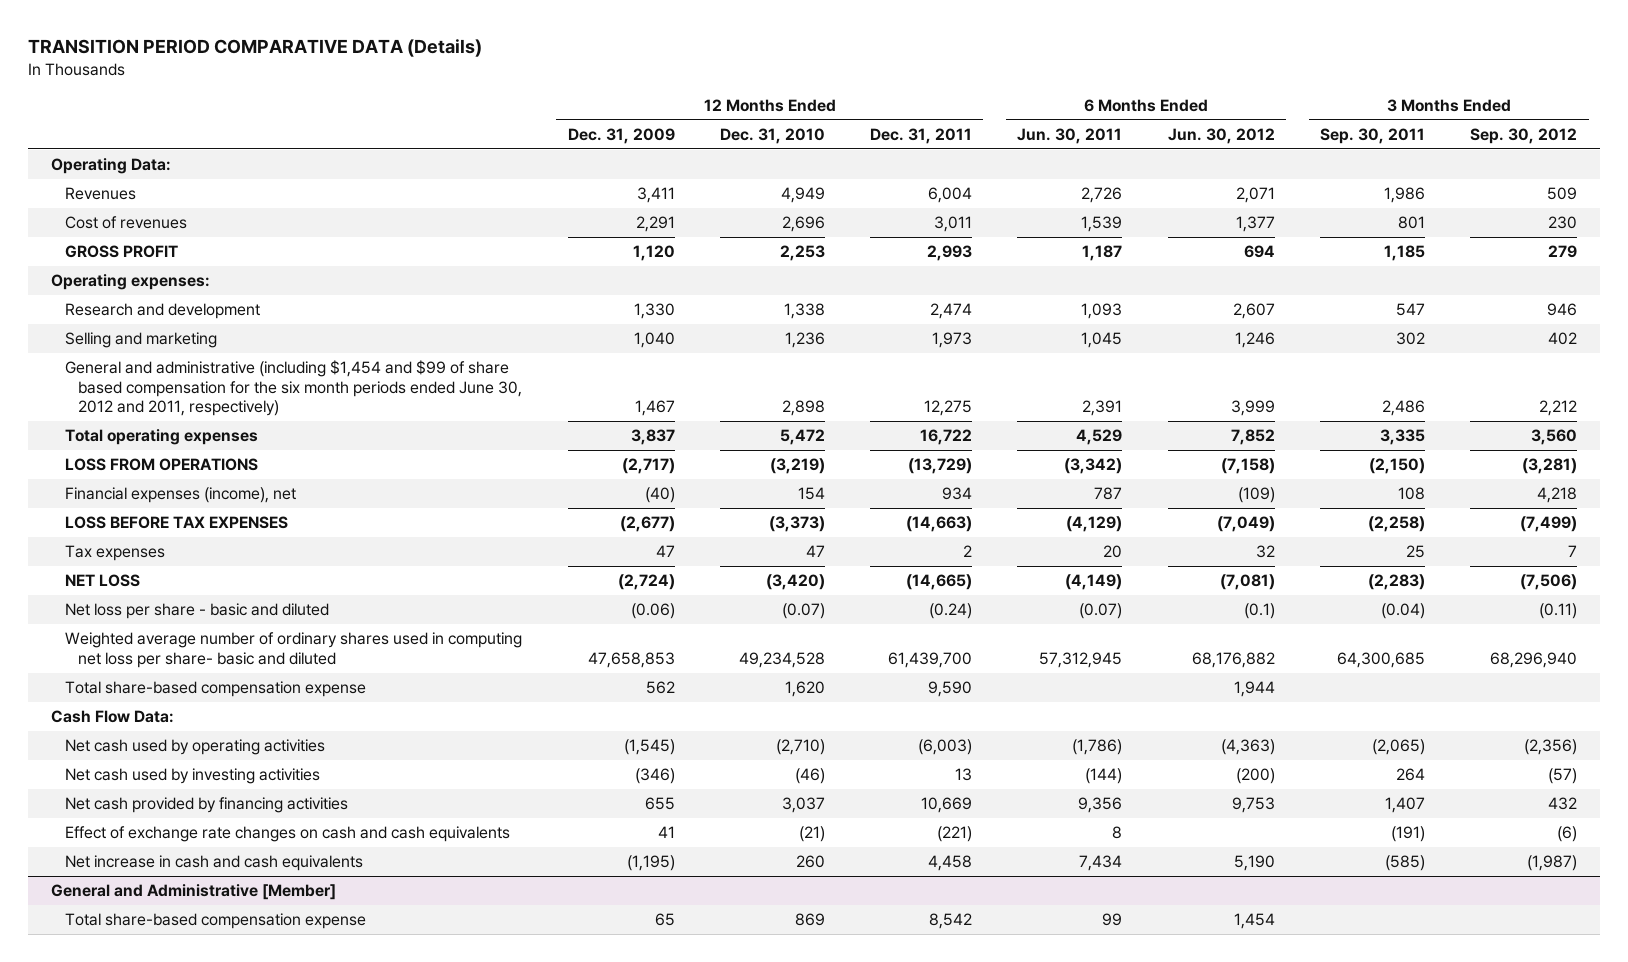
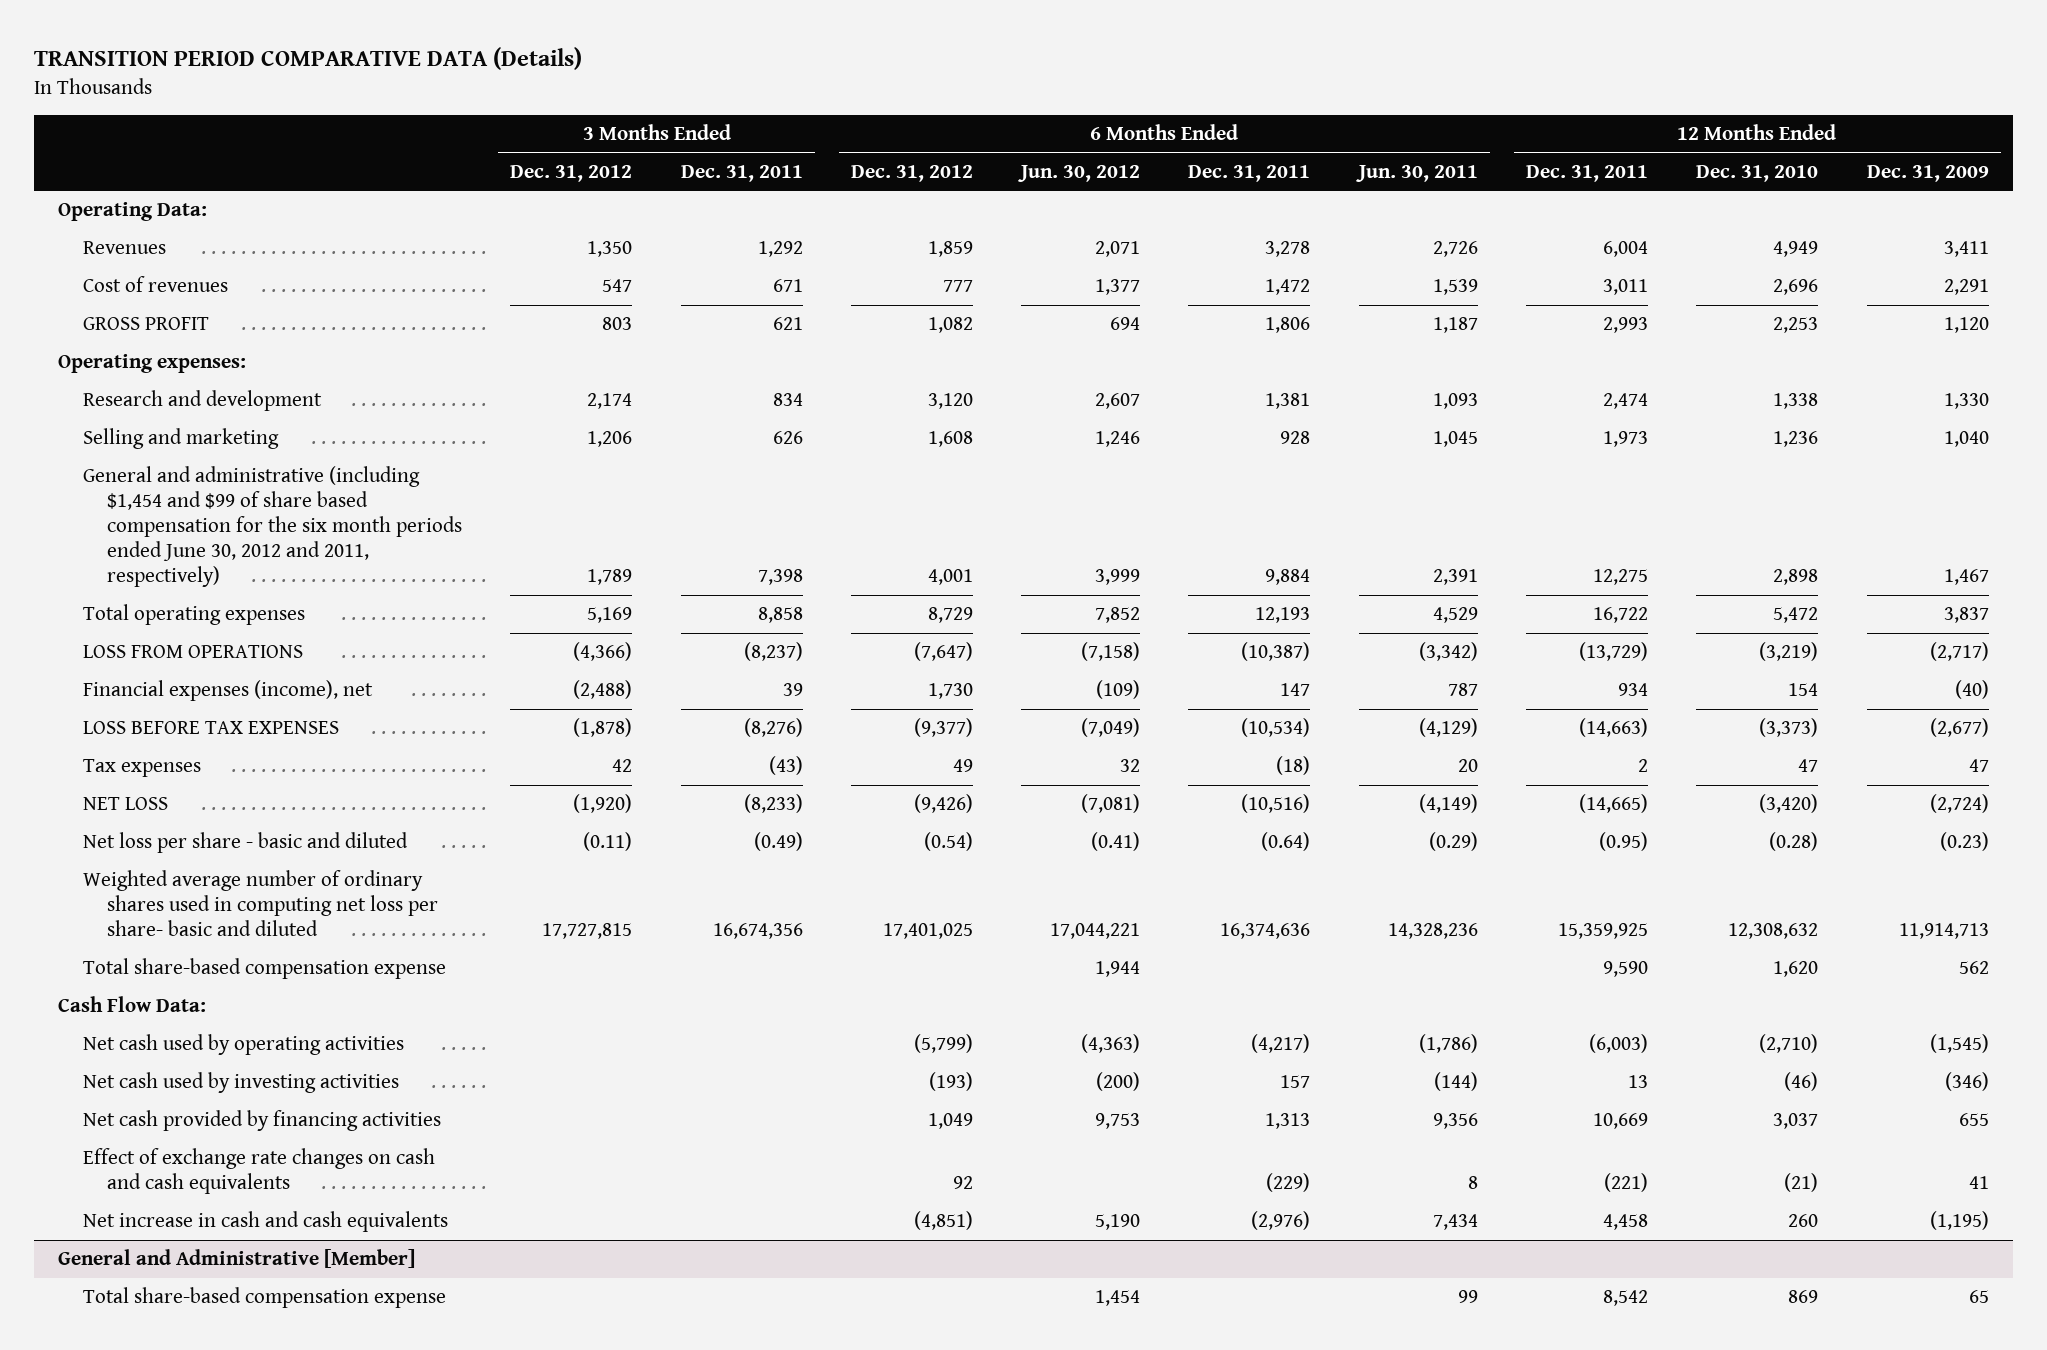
- | 12 Months Ended Dec. 31, 2009 | 12 Months Ended Dec. 31, 2010 | 12 Months Ended Dec. 31, 2011 | 6 Months Ended Jun. 30, 2011 | 6 Months Ended Jun. 30, 2012 | 3 Months Ended Sep. 30, 2011 | 3 Months Ended Sep. 30, 2012
+ | 3 Months Ended Dec. 31, 2012 | 3 Months Ended Dec. 31, 2011 | 6 Months Ended Dec. 31, 2012 | 6 Months Ended Jun. 30, 2012 | 6 Months Ended Dec. 31, 2011 | 6 Months Ended Jun. 30, 2011 | 12 Months Ended Dec. 31, 2011 | 12 Months Ended Dec. 31, 2010 | 12 Months Ended Dec. 31, 2009
- Net loss per share - basic and diluted | (0.06) | (0.07) | (0.24) | (0.07) | (0.1) | (0.04) | (0.11)
- Weighted average number of ordinary shares used in computing net loss per share- basic and diluted | 47,658,853 | 49,234,528 | 61,439,700 | 57,312,945 | 68,176,882 | 64,300,685 | 68,296,940
+ Net loss per share - basic and diluted | (0.11) | (0.49) | (0.54) | (0.41) | (0.64) | (0.29) | (0.95) | (0.28) | (0.23)
+ Weighted average number of ordinary shares used in computing net loss per share- basic and diluted | 17,727,815 | 16,674,356 | 17,401,025 | 17,044,221 | 16,374,636 | 14,328,236 | 15,359,925 | 12,308,632 | 11,914,713

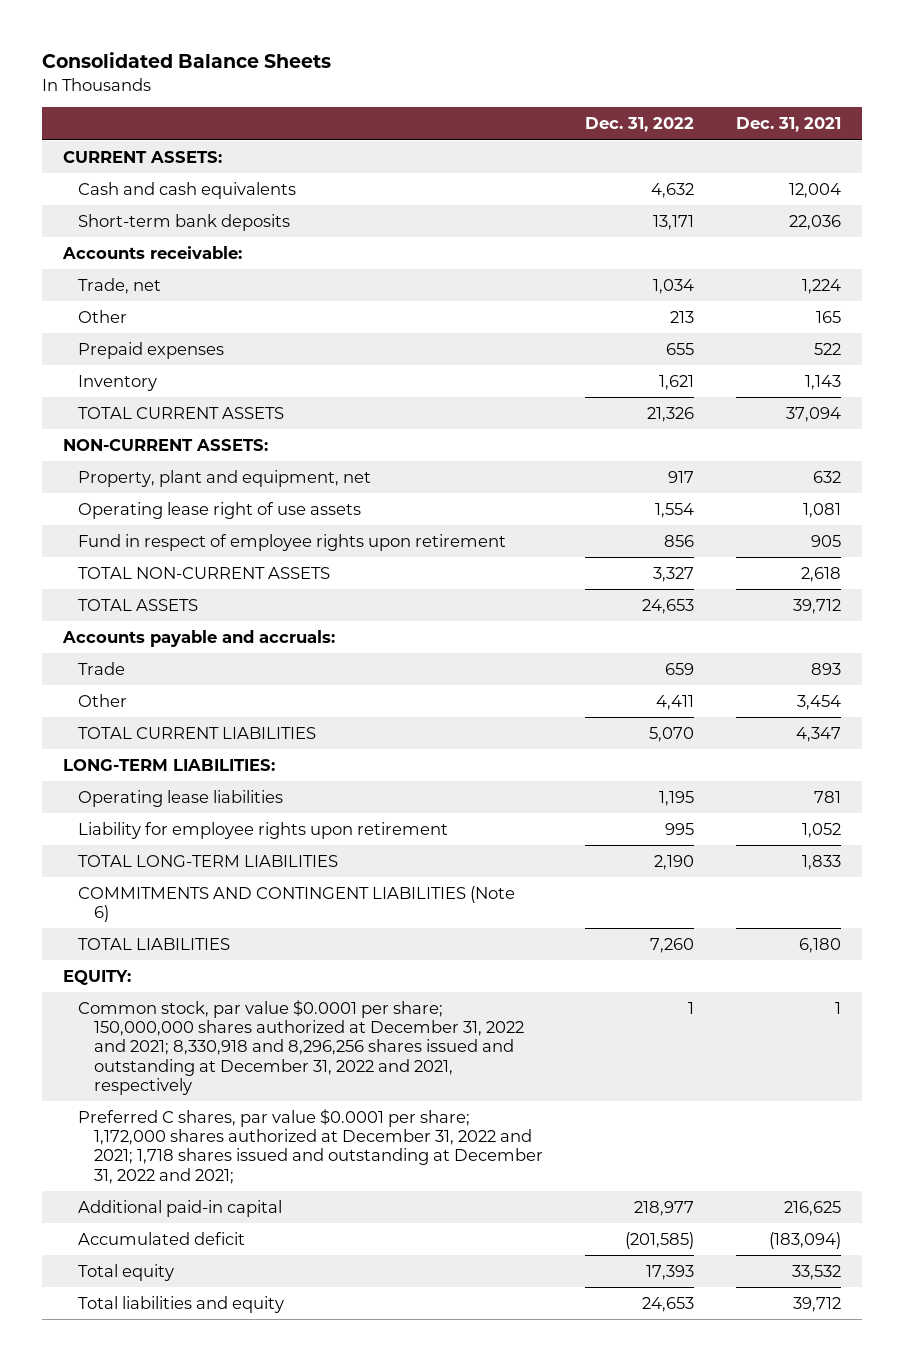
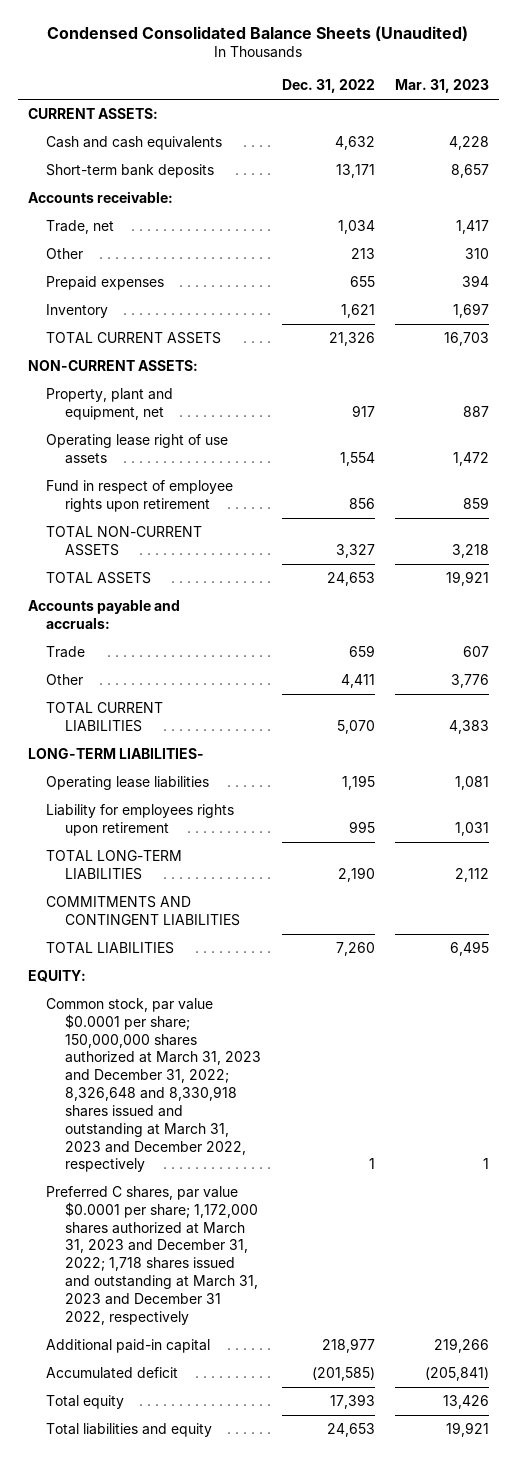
- Consolidated Balance Sheets
+ Condensed Consolidated Balance Sheets (Unaudited)
- | Dec. 31, 2022 | Dec. 31, 2021
+ | Dec. 31, 2022 | Mar. 31, 2023
- LONG-TERM LIABILITIES:
+ LONG-TERM LIABILITIES-
- Liability for employee rights upon retirement | 995 | 1,052
+ Liability for employees rights upon retirement | 995 | 1,031
- COMMITMENTS AND CONTINGENT LIABILITIES (Note 6)
+ COMMITMENTS AND CONTINGENT LIABILITIES
- Common stock, par value $0.0001 per share; 150,000,000 shares authorized at December 31, 2022 and 2021; 8,330,918 and 8,296,256 shares issued and outstanding at December 31, 2022 and 2021, respectively | 1 | 1
- Preferred C shares, par value $0.0001 per share; 1,172,000 shares authorized at December 31, 2022 and 2021; 1,718 shares issued and outstanding at December 31, 2022 and 2021;
+ Common stock, par value $0.0001 per share; 150,000,000 shares authorized at March 31, 2023 and December 31, 2022; 8,326,648 and 8,330,918 shares issued and outstanding at March 31, 2023 and December 2022, respectively | 1 | 1
+ Preferred C shares, par value $0.0001 per share; 1,172,000 shares authorized at March 31, 2023 and December 31, 2022; 1,718 shares issued and outstanding at March 31, 2023 and December 31 2022, respectively

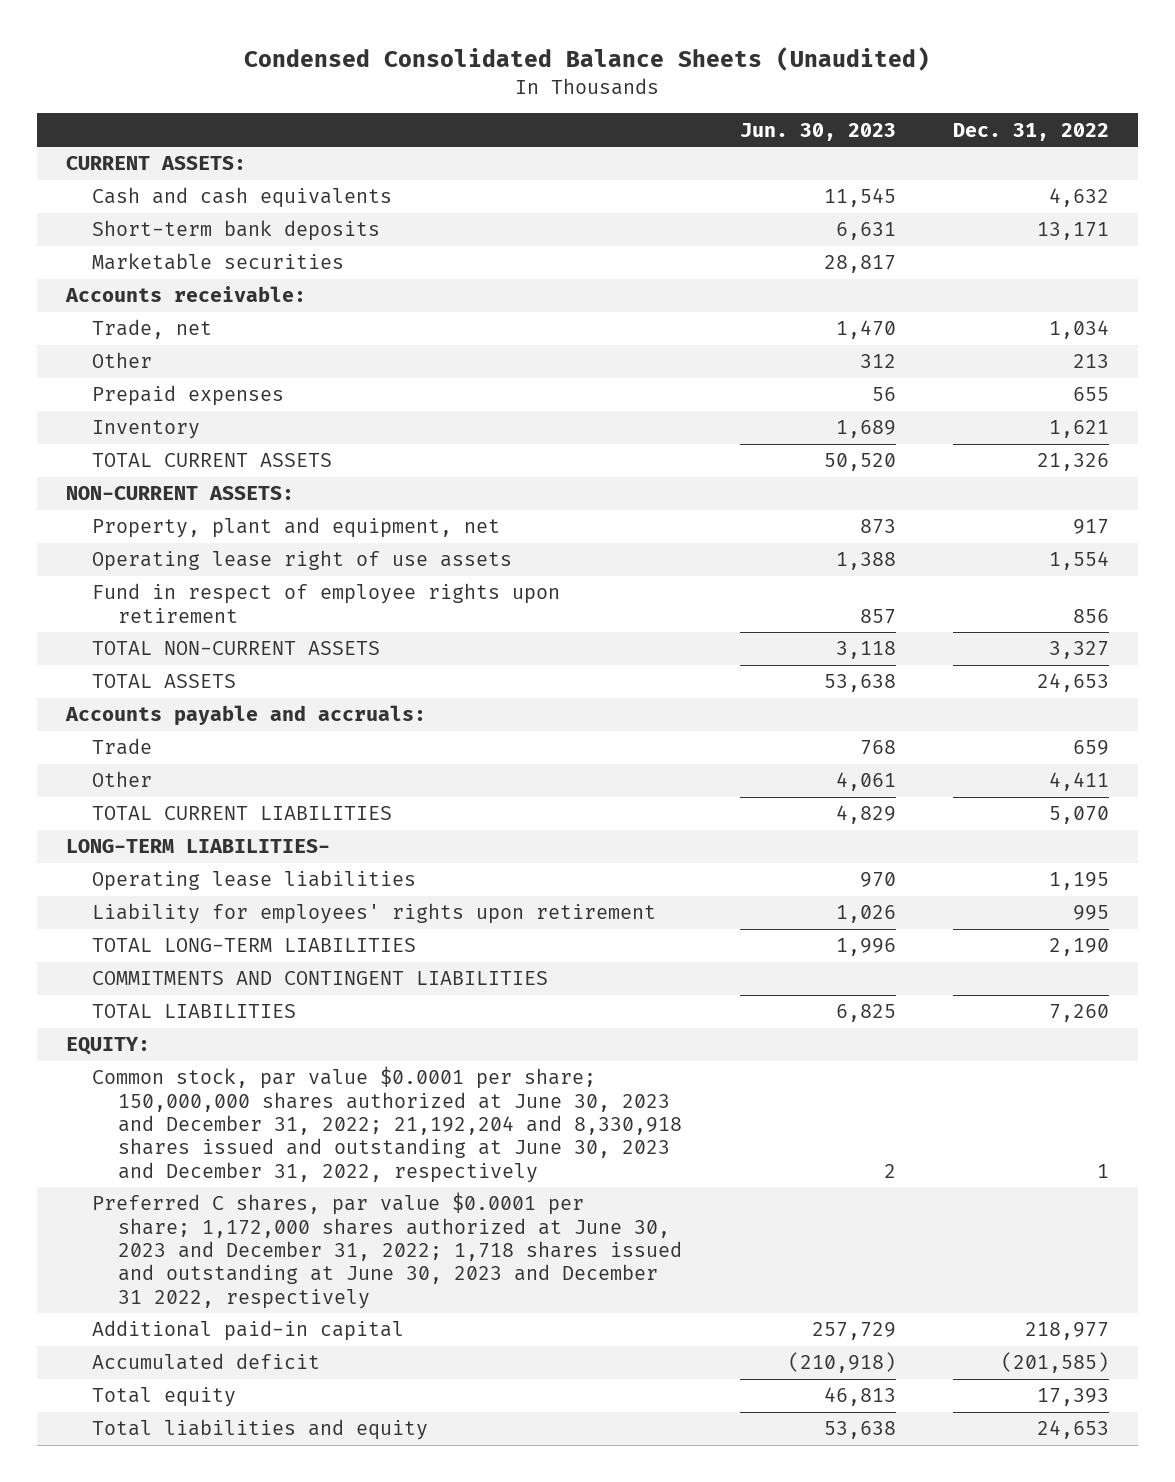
- | Dec. 31, 2022 | Mar. 31, 2023
+ | Jun. 30, 2023 | Dec. 31, 2022
+ Marketable securities | 28,817 |
- Liability for employees rights upon retirement | 995 | 1,031
+ Liability for employees' rights upon retirement | 1,026 | 995
- Common stock, par value $0.0001 per share; 150,000,000 shares authorized at March 31, 2023 and December 31, 2022; 8,326,648 and 8,330,918 shares issued and outstanding at March 31, 2023 and December 2022, respectively | 1 | 1
- Preferred C shares, par value $0.0001 per share; 1,172,000 shares authorized at March 31, 2023 and December 31, 2022; 1,718 shares issued and outstanding at March 31, 2023 and December 31 2022, respectively
+ Common stock, par value $0.0001 per share; 150,000,000 shares authorized at June 30, 2023 and December 31, 2022; 21,192,204 and 8,330,918 shares issued and outstanding at June 30, 2023 and December 31, 2022, respectively | 2 | 1
+ Preferred C shares, par value $0.0001 per share; 1,172,000 shares authorized at June 30, 2023 and December 31, 2022; 1,718 shares issued and outstanding at June 30, 2023 and December 31 2022, respectively

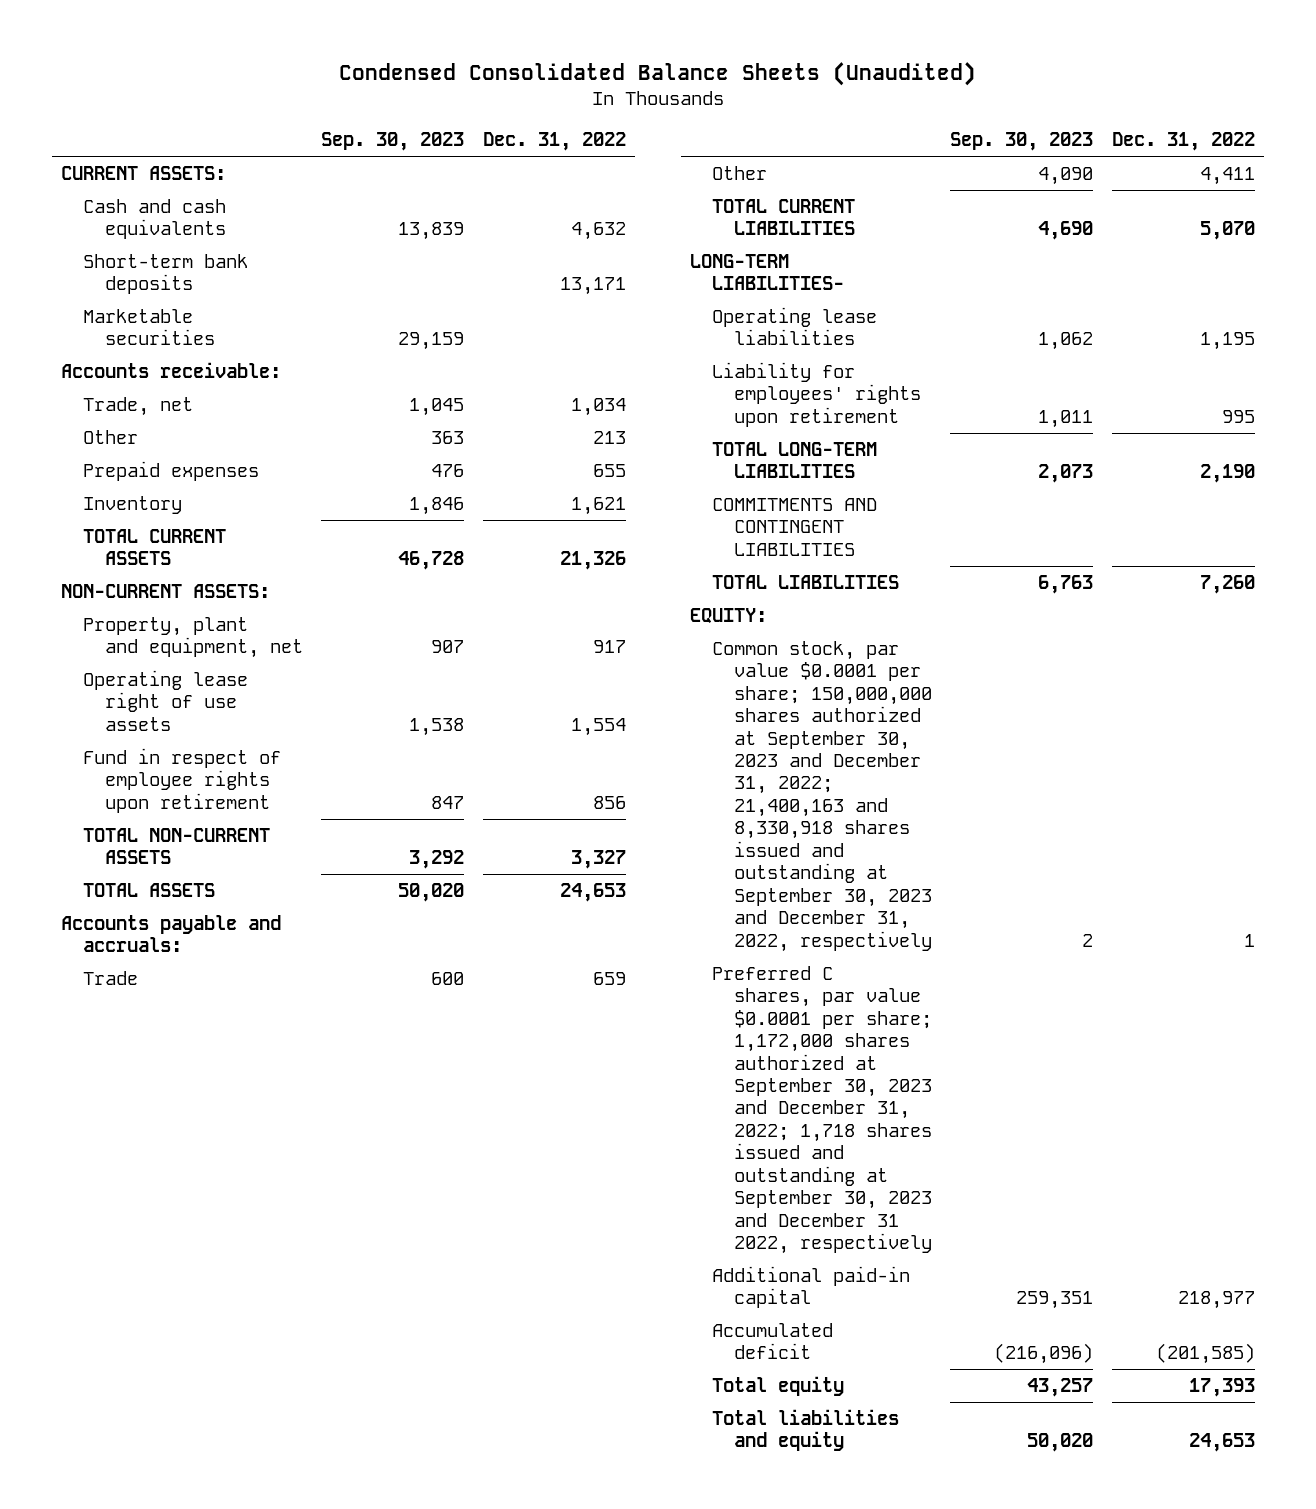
- | Jun. 30, 2023 | Dec. 31, 2022
+ | Sep. 30, 2023 | Dec. 31, 2022
- Common stock, par value $0.0001 per share; 150,000,000 shares authorized at June 30, 2023 and December 31, 2022; 21,192,204 and 8,330,918 shares issued and outstanding at June 30, 2023 and December 31, 2022, respectively | 2 | 1
- Preferred C shares, par value $0.0001 per share; 1,172,000 shares authorized at June 30, 2023 and December 31, 2022; 1,718 shares issued and outstanding at June 30, 2023 and December 31 2022, respectively
+ Common stock, par value $0.0001 per share; 150,000,000 shares authorized at September 30, 2023 and December 31, 2022; 21,400,163 and 8,330,918 shares issued and outstanding at September 30, 2023 and December 31, 2022, respectively | 2 | 1
+ Preferred C shares, par value $0.0001 per share; 1,172,000 shares authorized at September 30, 2023 and December 31, 2022; 1,718 shares issued and outstanding at September 30, 2023 and December 31 2022, respectively

